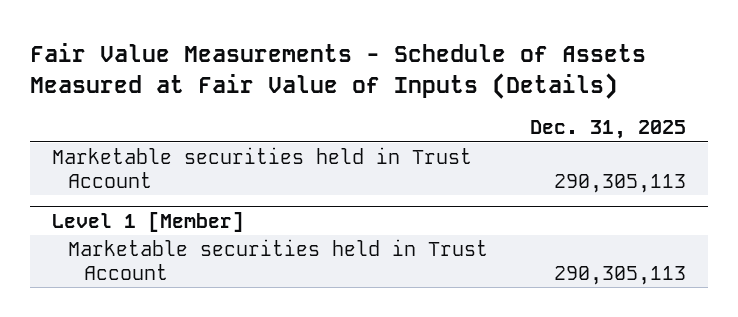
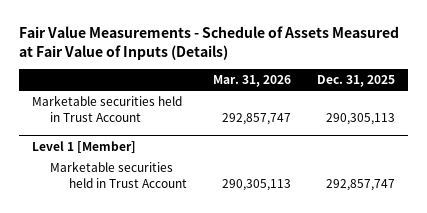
- | Dec. 31, 2025
+ | Mar. 31, 2026 | Dec. 31, 2025
@ Level 1 [Member]
- Marketable securities held in Trust Account | 290,305,113
+ Marketable securities held in Trust Account | 290,305,113 | 292,857,747

